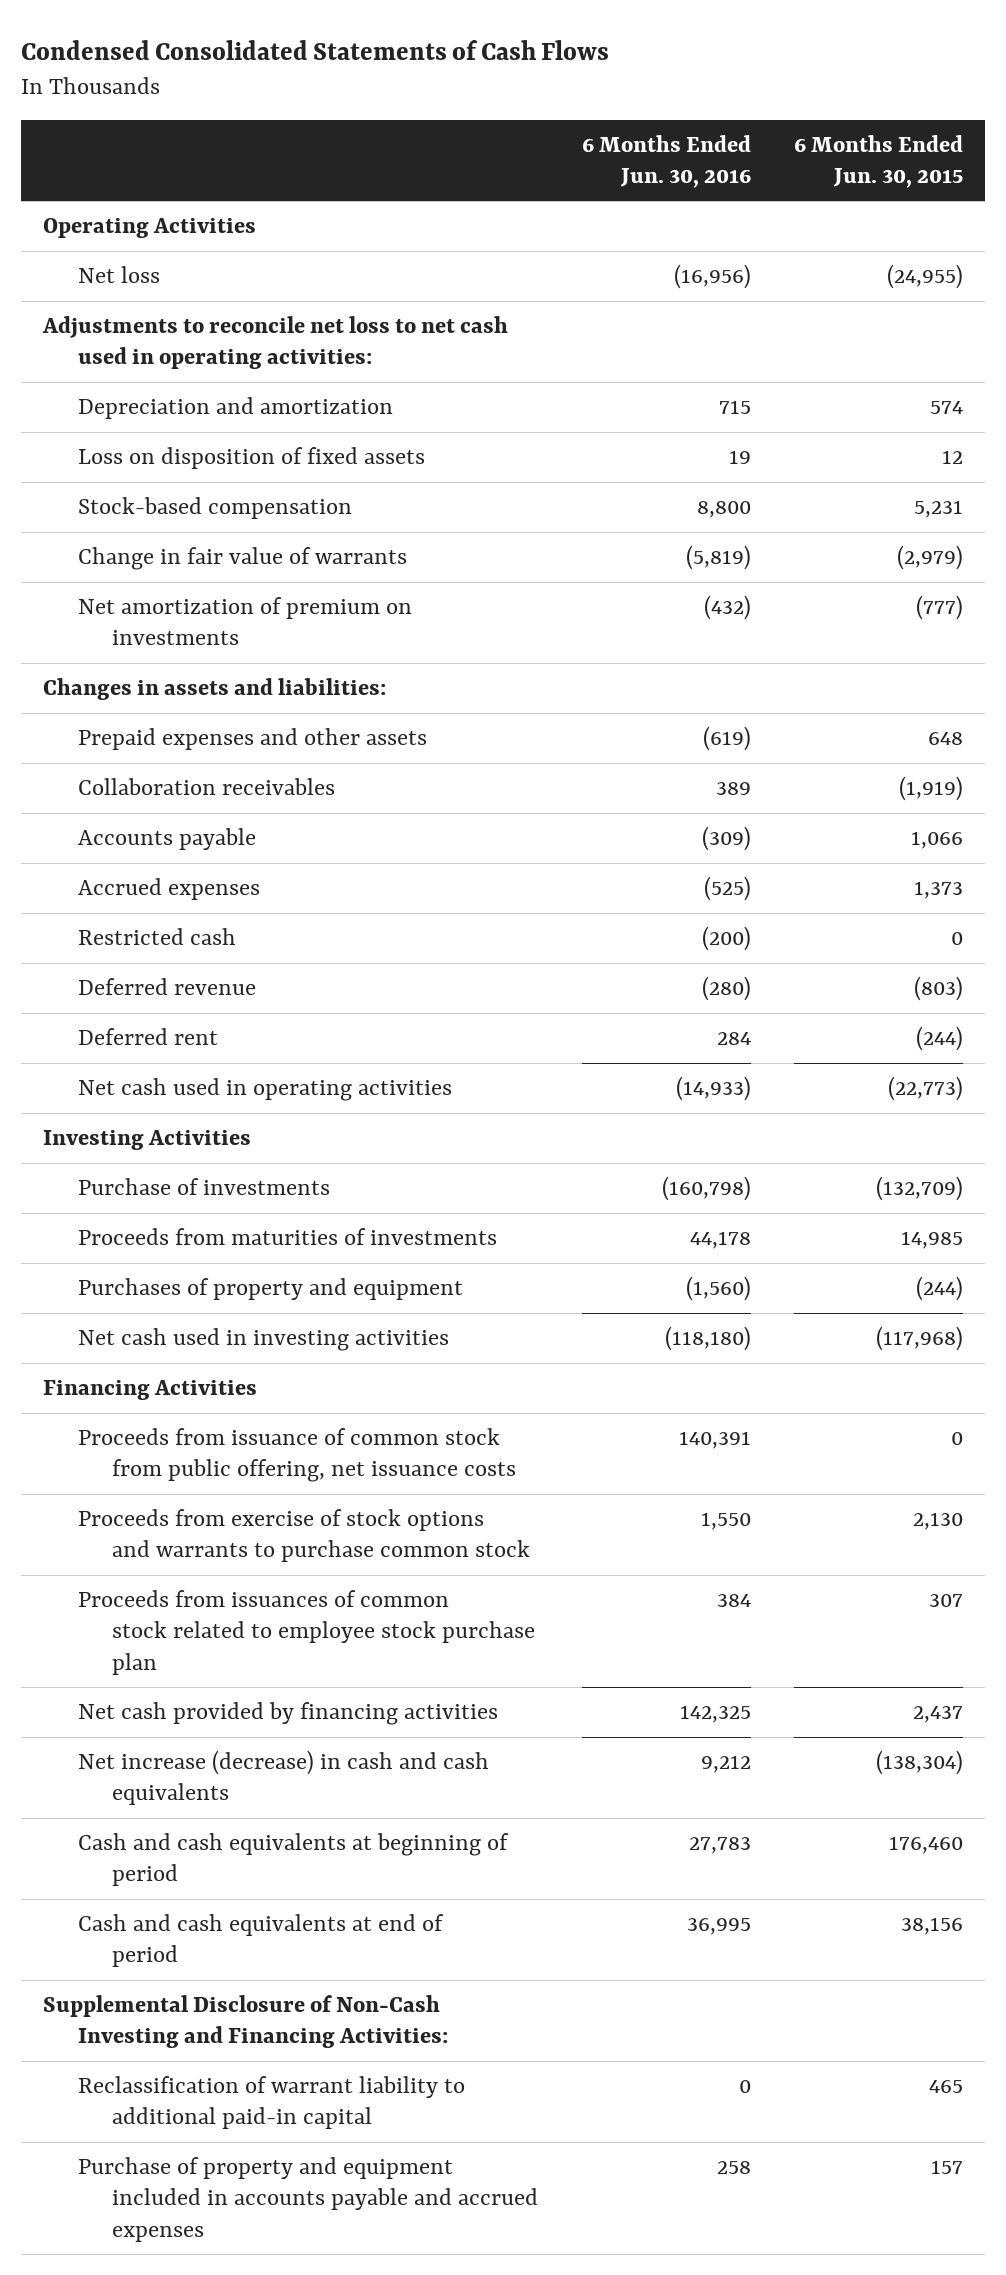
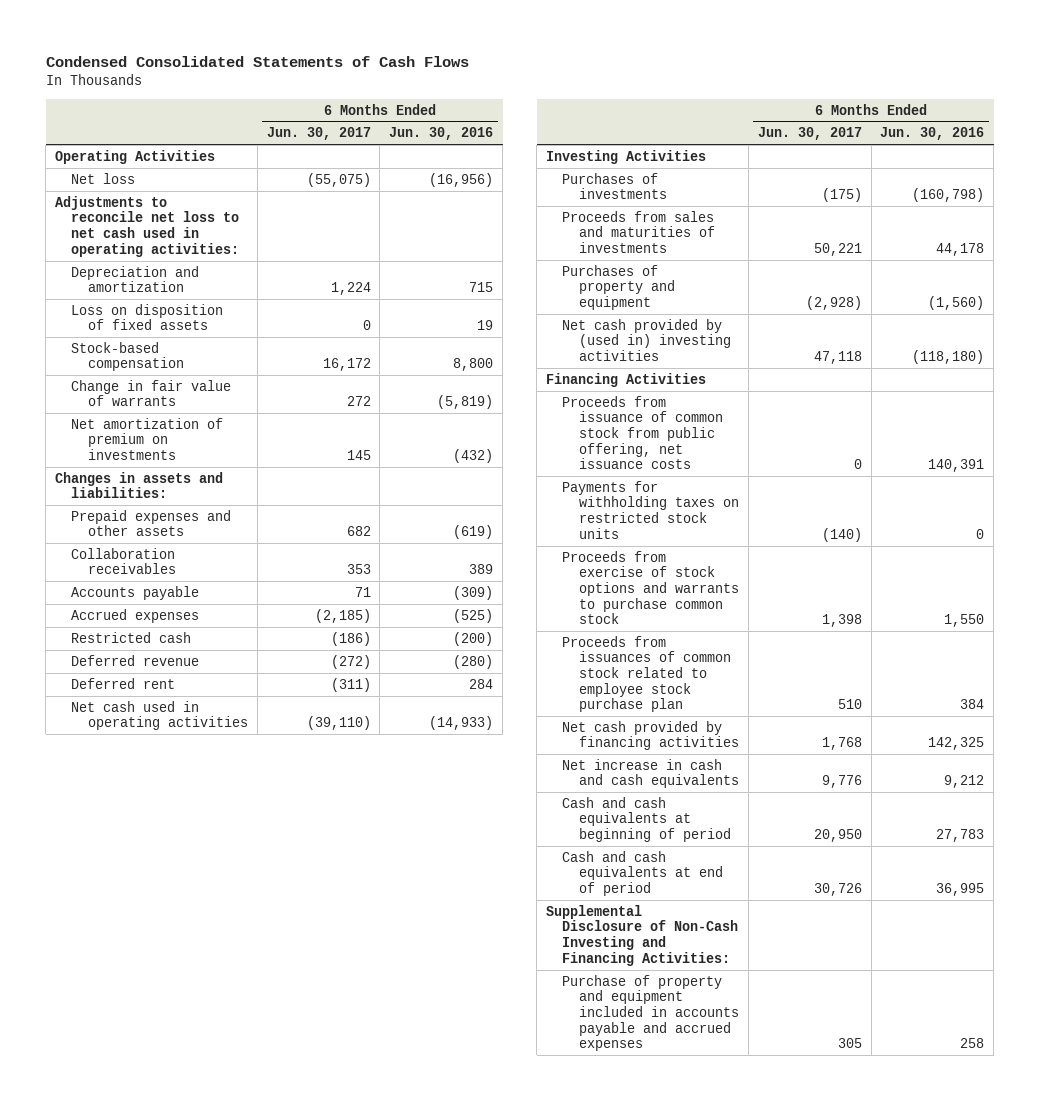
- | 6 Months Ended Jun. 30, 2016 | 6 Months Ended Jun. 30, 2015
+ | 6 Months Ended Jun. 30, 2017 | 6 Months Ended Jun. 30, 2016
- Purchase of investments | (160,798) | (132,709)
- Proceeds from maturities of investments | 44,178 | 14,985
+ Purchases of investments | (175) | (160,798)
+ Proceeds from sales and maturities of investments | 50,221 | 44,178
- Net cash used in investing activities | (118,180) | (117,968)
+ Net cash provided by (used in) investing activities | 47,118 | (118,180)
+ Payments for withholding taxes on restricted stock units | (140) | 0
- Net increase (decrease) in cash and cash equivalents | 9,212 | (138,304)
+ Net increase in cash and cash equivalents | 9,776 | 9,212
- Reclassification of warrant liability to additional paid-in capital | 0 | 465

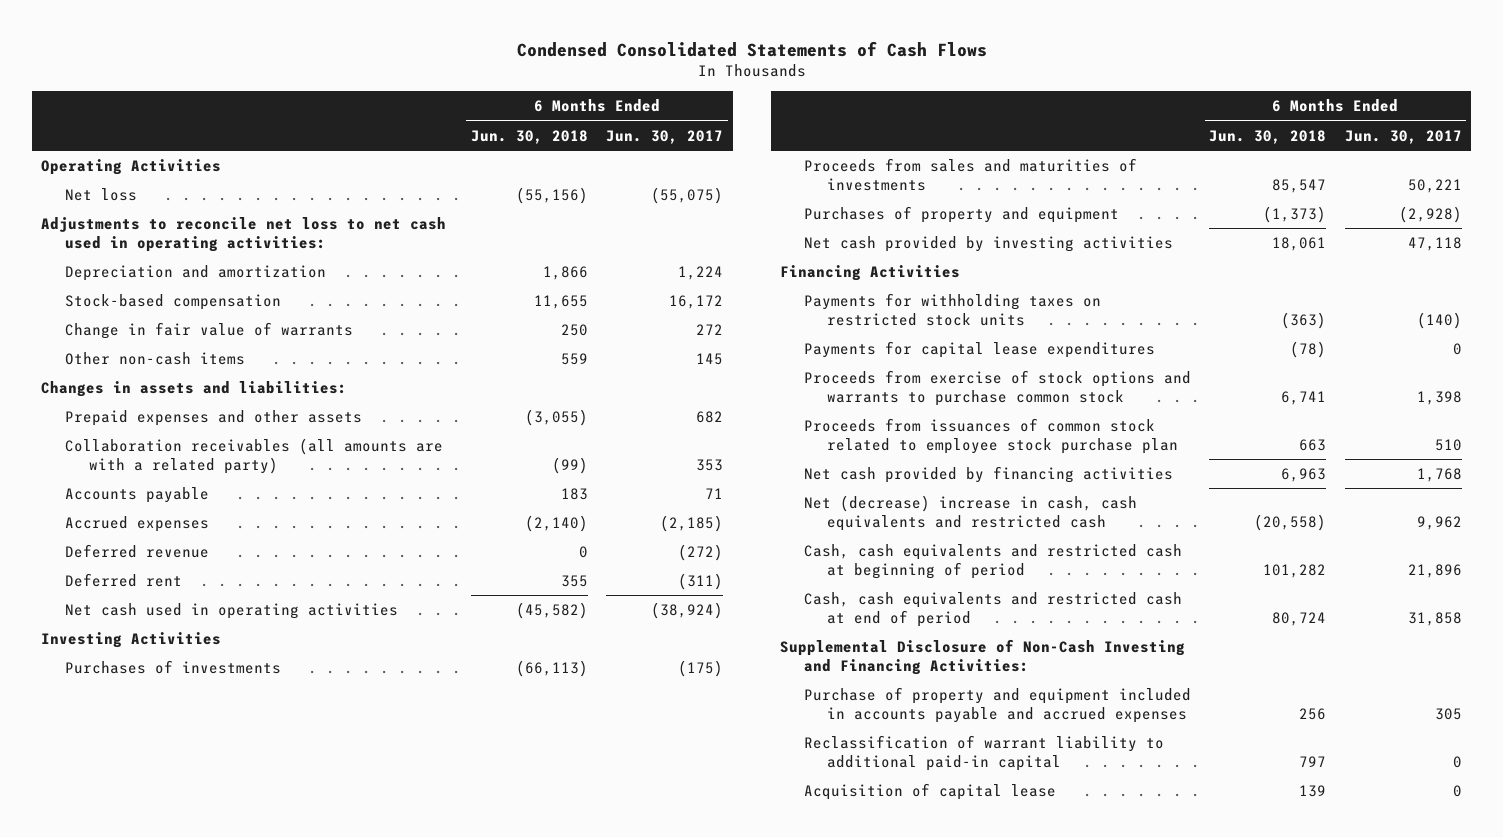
- | 6 Months Ended Jun. 30, 2017 | 6 Months Ended Jun. 30, 2016
+ | 6 Months Ended Jun. 30, 2018 | 6 Months Ended Jun. 30, 2017
- Loss on disposition of fixed assets | 0 | 19
- Net amortization of premium on investments | 145 | (432)
+ Other non-cash items | 559 | 145
- Collaboration receivables | 353 | 389
+ Collaboration receivables (all amounts are with a related party) | (99) | 353
- Restricted cash | (186) | (200)
- Net cash used in operating activities | (39,110) | (14,933)
+ Net cash used in operating activities | (45,582) | (38,924)
- Net cash provided by (used in) investing activities | 47,118 | (118,180)
+ Net cash provided by investing activities | 18,061 | 47,118
- Proceeds from issuance of common stock from public offering, net issuance costs | 0 | 140,391
+ Payments for capital lease expenditures | (78) | 0
- Net increase in cash and cash equivalents | 9,776 | 9,212
- Cash and cash equivalents at beginning of period | 20,950 | 27,783
- Cash and cash equivalents at end of period | 30,726 | 36,995
+ Net (decrease) increase in cash, cash equivalents and restricted cash | (20,558) | 9,962
+ Cash, cash equivalents and restricted cash at beginning of period | 101,282 | 21,896
+ Cash, cash equivalents and restricted cash at end of period | 80,724 | 31,858
+ Reclassification of warrant liability to additional paid-in capital | 797 | 0
+ Acquisition of capital lease | 139 | 0

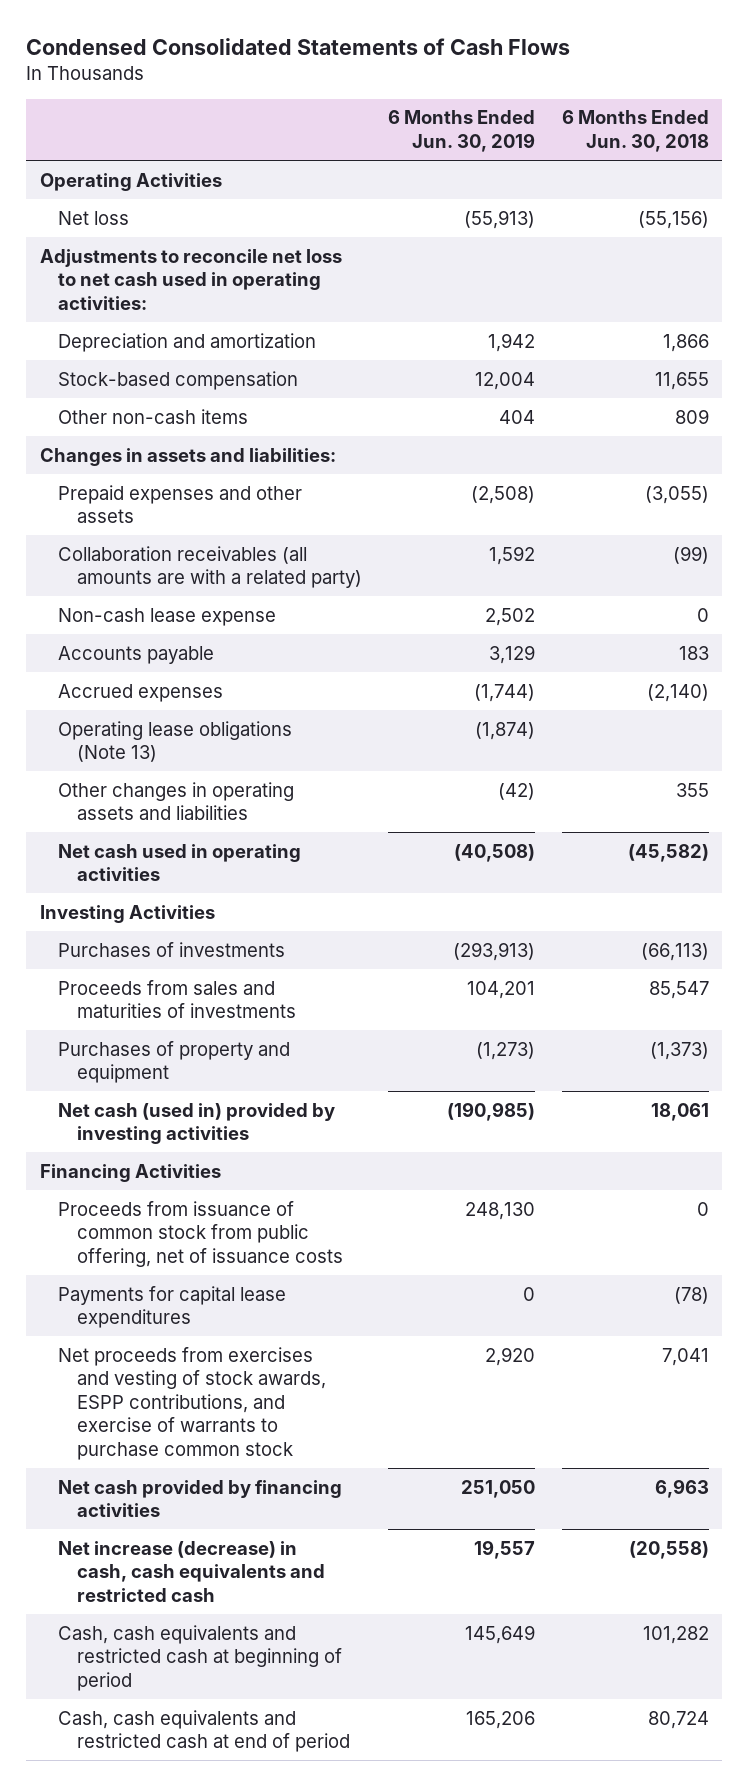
- | 6 Months Ended Jun. 30, 2018 | 6 Months Ended Jun. 30, 2017
+ | 6 Months Ended Jun. 30, 2019 | 6 Months Ended Jun. 30, 2018
- Change in fair value of warrants | 250 | 272
- Other non-cash items | 559 | 145
+ Other non-cash items | 404 | 809
+ Non-cash lease expense | 2,502 | 0
- Deferred revenue | 0 | (272)
- Deferred rent | 355 | (311)
+ Operating lease obligations (Note 13) | (1,874) |
+ Other changes in operating assets and liabilities | (42) | 355
- Net cash provided by investing activities | 18,061 | 47,118
+ Net cash (used in) provided by investing activities | (190,985) | 18,061
- Payments for withholding taxes on restricted stock units | (363) | (140)
+ Proceeds from issuance of common stock from public offering, net of issuance costs | 248,130 | 0
- Proceeds from exercise of stock options and warrants to purchase common stock | 6,741 | 1,398
- Proceeds from issuances of common stock related to employee stock purchase plan | 663 | 510
+ Net proceeds from exercises and vesting of stock awards, ESPP contributions, and exercise of warrants to purchase common stock | 2,920 | 7,041
- Net (decrease) increase in cash, cash equivalents and restricted cash | (20,558) | 9,962
+ Net increase (decrease) in cash, cash equivalents and restricted cash | 19,557 | (20,558)
- Supplemental Disclosure of Non-Cash Investing and Financing Activities:
- Purchase of property and equipment included in accounts payable and accrued expenses | 256 | 305
- Reclassification of warrant liability to additional paid-in capital | 797 | 0
- Acquisition of capital lease | 139 | 0

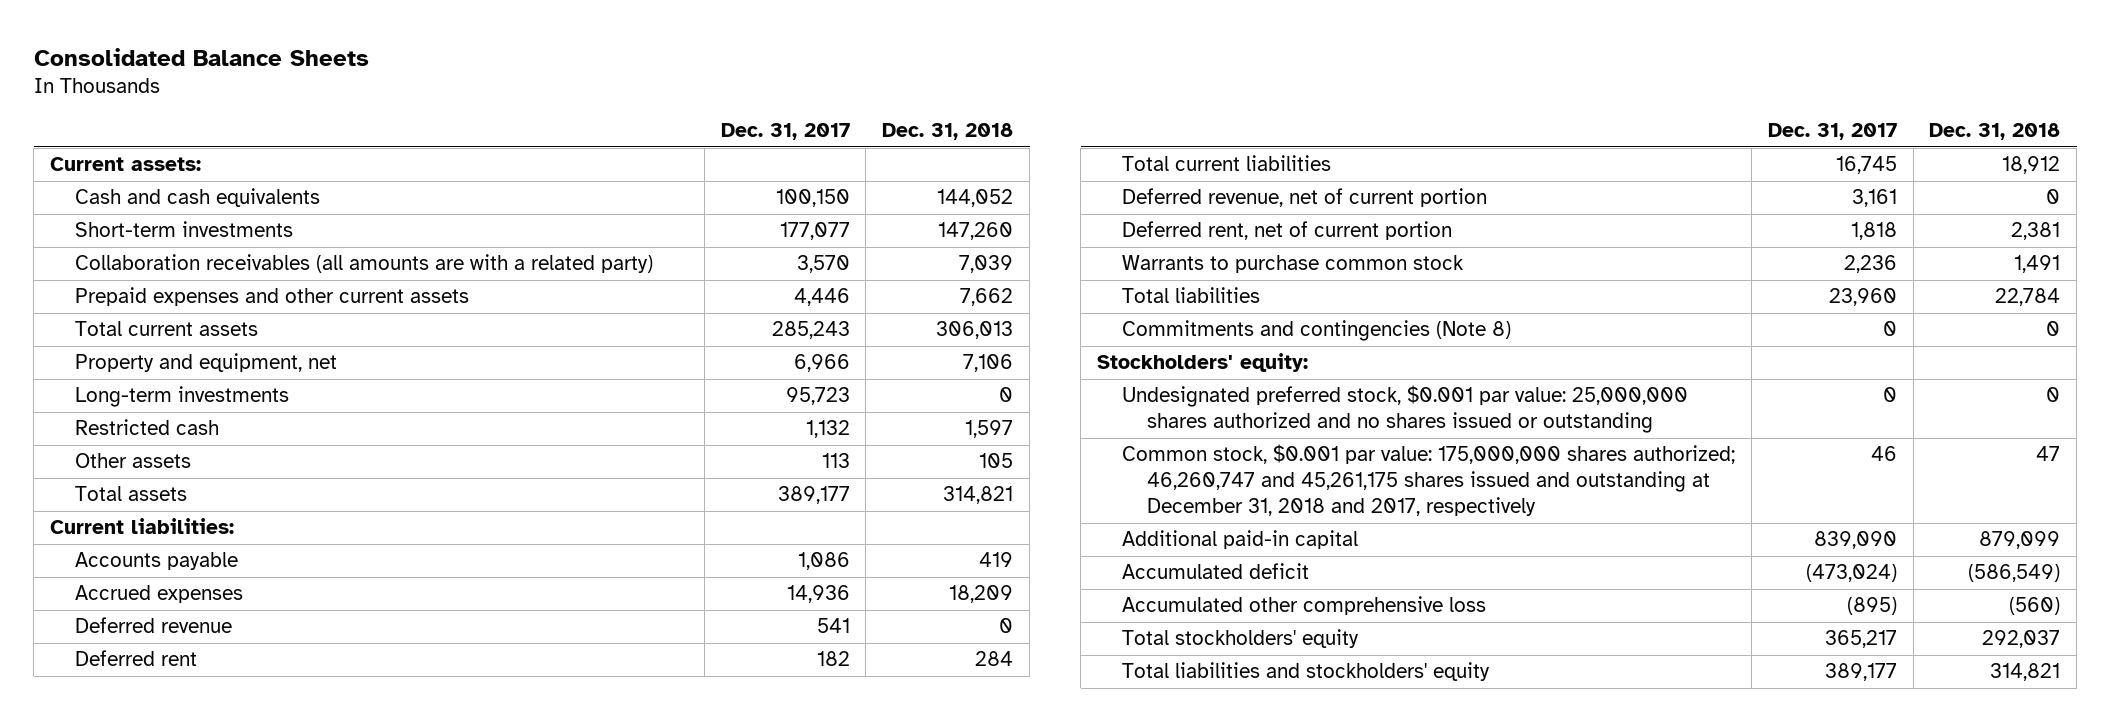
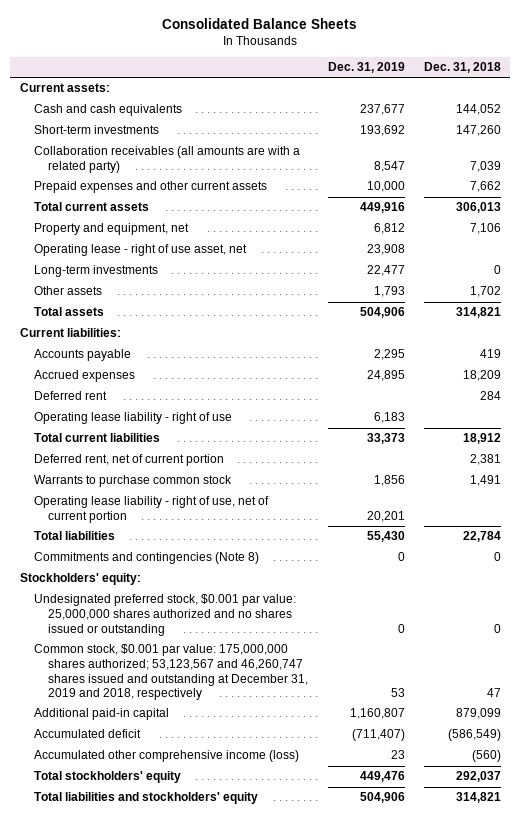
- | Dec. 31, 2017 | Dec. 31, 2018
+ | Dec. 31, 2019 | Dec. 31, 2018
+ Operating lease - right of use asset, net | 23,908 |
- Restricted cash | 1,132 | 1,597
- Other assets | 113 | 105
+ Other assets | 1,793 | 1,702
- Deferred revenue | 541 | 0
+ Operating lease liability - right of use | 6,183 |
- Deferred revenue, net of current portion | 3,161 | 0
+ Operating lease liability - right of use, net of current portion | 20,201 |
- Common stock, $0.001 par value: 175,000,000 shares authorized; 46,260,747 and 45,261,175 shares issued and outstanding at December 31, 2018 and 2017, respectively | 46 | 47
+ Common stock, $0.001 par value: 175,000,000 shares authorized; 53,123,567 and 46,260,747 shares issued and outstanding at December 31, 2019 and 2018, respectively | 53 | 47
- Accumulated other comprehensive loss | (895) | (560)
+ Accumulated other comprehensive income (loss) | 23 | (560)

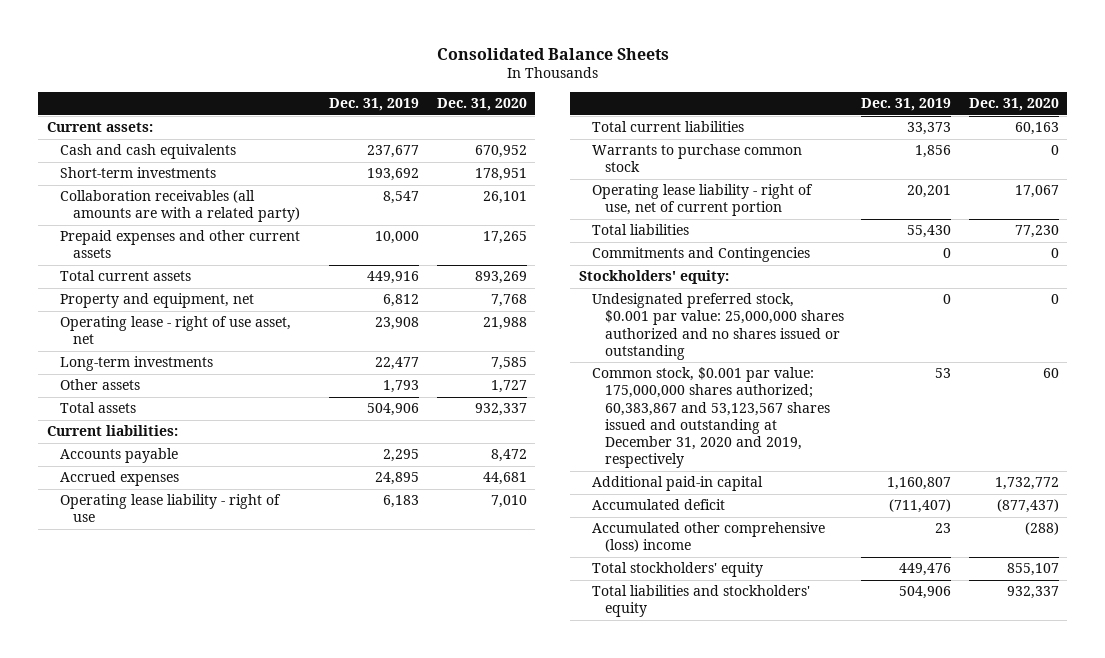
- | Dec. 31, 2019 | Dec. 31, 2018
+ | Dec. 31, 2019 | Dec. 31, 2020
- Deferred rent | | 284
- Deferred rent, net of current portion | | 2,381
- Commitments and contingencies (Note 8) | 0 | 0
+ Commitments and Contingencies | 0 | 0
- Common stock, $0.001 par value: 175,000,000 shares authorized; 53,123,567 and 46,260,747 shares issued and outstanding at December 31, 2019 and 2018, respectively | 53 | 47
+ Common stock, $0.001 par value: 175,000,000 shares authorized; 60,383,867 and 53,123,567 shares issued and outstanding at December 31, 2020 and 2019, respectively | 53 | 60
- Accumulated other comprehensive income (loss) | 23 | (560)
+ Accumulated other comprehensive (loss) income | 23 | (288)

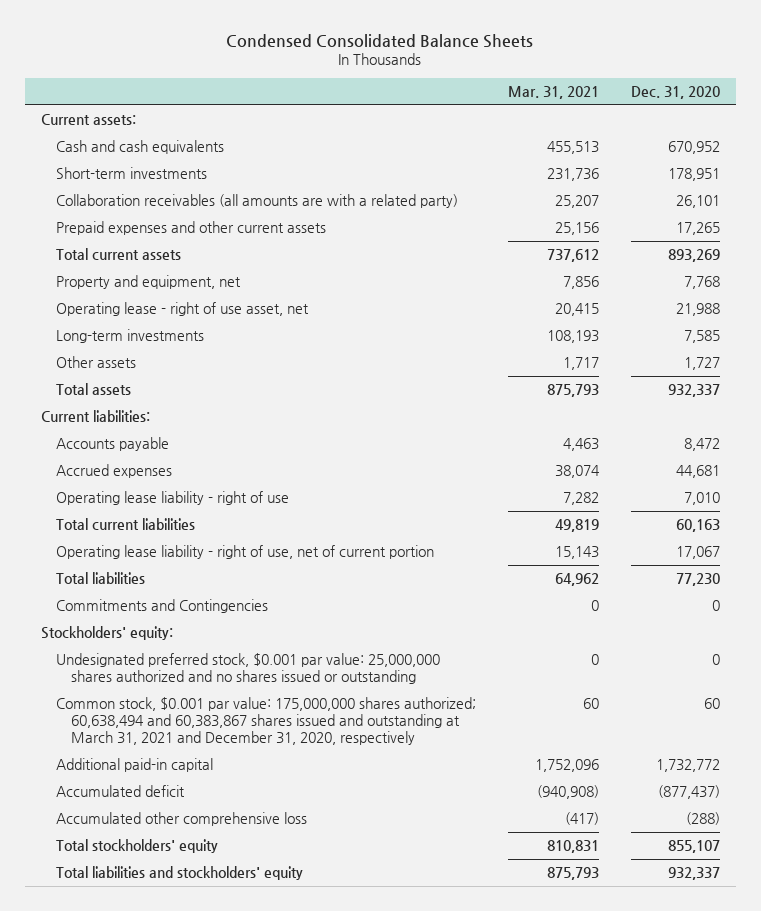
- Consolidated Balance Sheets
+ Condensed Consolidated Balance Sheets
- | Dec. 31, 2019 | Dec. 31, 2020
+ | Mar. 31, 2021 | Dec. 31, 2020
- Warrants to purchase common stock | 1,856 | 0
- Common stock, $0.001 par value: 175,000,000 shares authorized; 60,383,867 and 53,123,567 shares issued and outstanding at December 31, 2020 and 2019, respectively | 53 | 60
+ Common stock, $0.001 par value: 175,000,000 shares authorized; 60,638,494 and 60,383,867 shares issued and outstanding at March 31, 2021 and December 31, 2020, respectively | 60 | 60
- Accumulated other comprehensive (loss) income | 23 | (288)
+ Accumulated other comprehensive loss | (417) | (288)

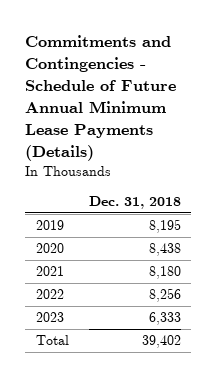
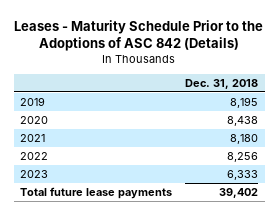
- Commitments and Contingencies - Schedule of Future Annual Minimum Lease Payments (Details)
+ Leases - Maturity Schedule Prior to the Adoptions of ASC 842 (Details)
- Total | 39,402
+ Total future lease payments | 39,402

